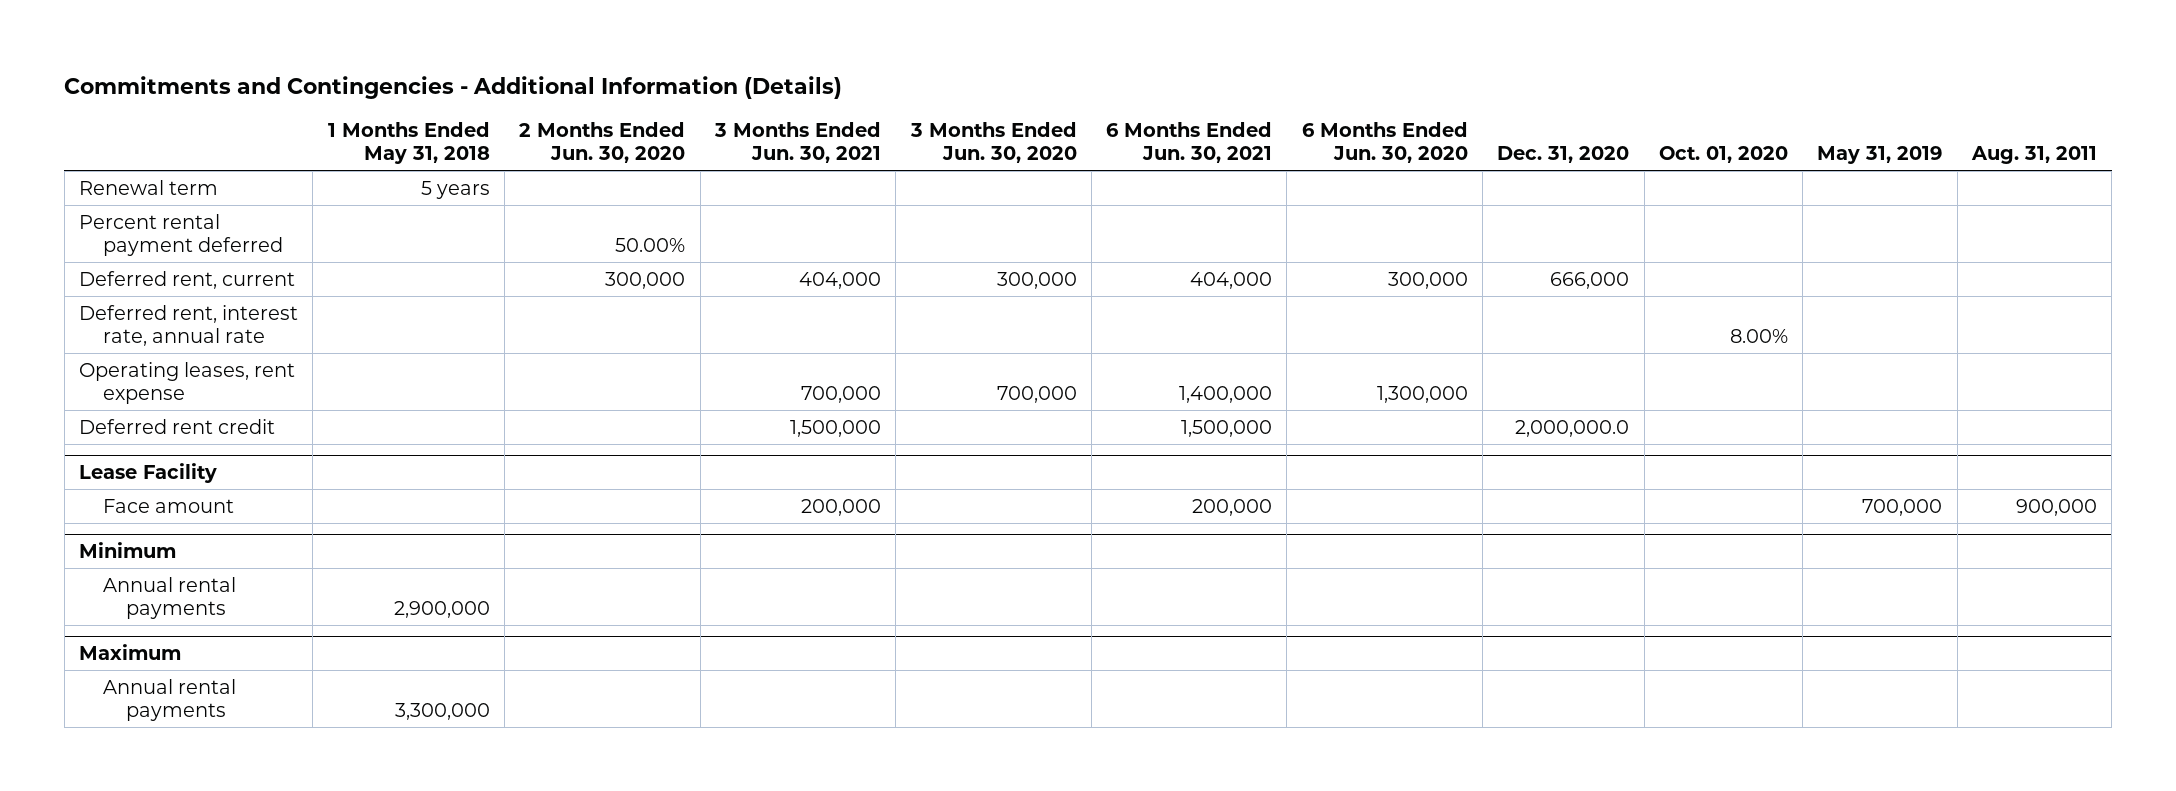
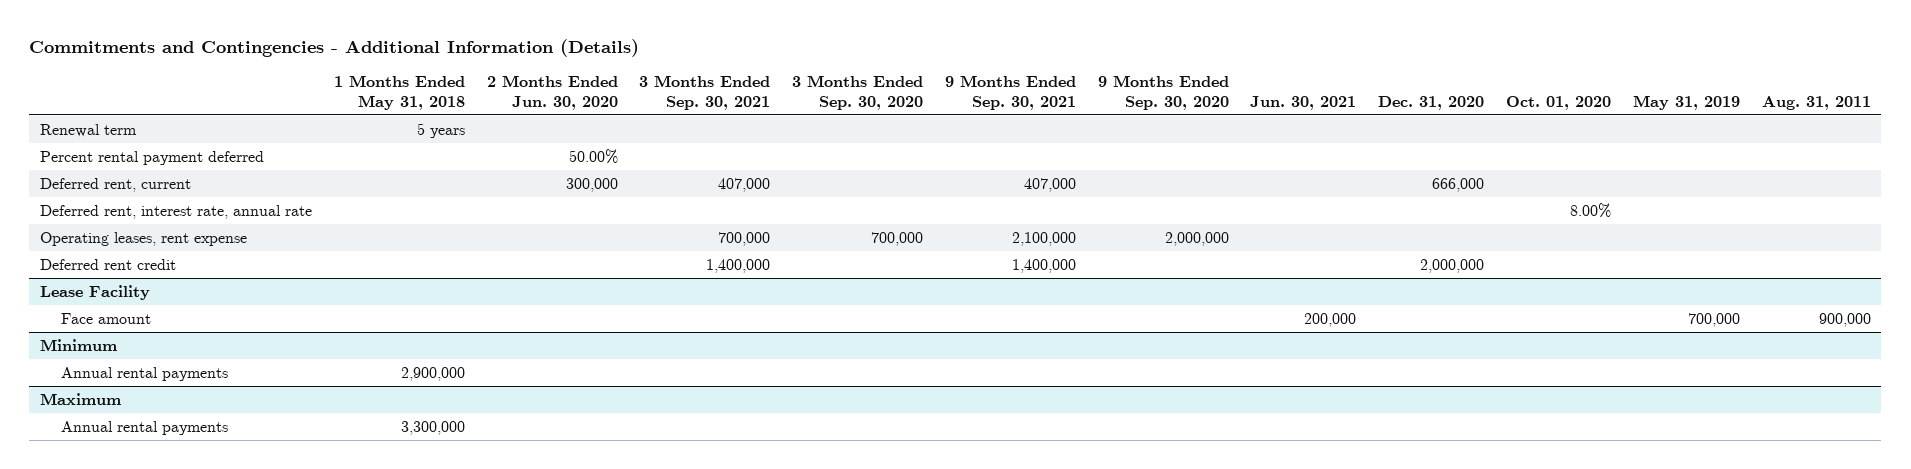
- | 1 Months Ended May 31, 2018 | 2 Months Ended Jun. 30, 2020 | 3 Months Ended Jun. 30, 2021 | 3 Months Ended Jun. 30, 2020 | 6 Months Ended Jun. 30, 2021 | 6 Months Ended Jun. 30, 2020 | Dec. 31, 2020 | Oct. 01, 2020 | May 31, 2019 | Aug. 31, 2011
+ | 1 Months Ended May 31, 2018 | 2 Months Ended Jun. 30, 2020 | 3 Months Ended Sep. 30, 2021 | 3 Months Ended Sep. 30, 2020 | 9 Months Ended Sep. 30, 2021 | 9 Months Ended Sep. 30, 2020 | Jun. 30, 2021 | Dec. 31, 2020 | Oct. 01, 2020 | May 31, 2019 | Aug. 31, 2011
- Deferred rent credit | | | 1,500,000 | | 1,500,000 | | 2,000,000.0 | | |
+ Deferred rent credit | | | 1,400,000 | | 1,400,000 | | | 2,000,000 | | |

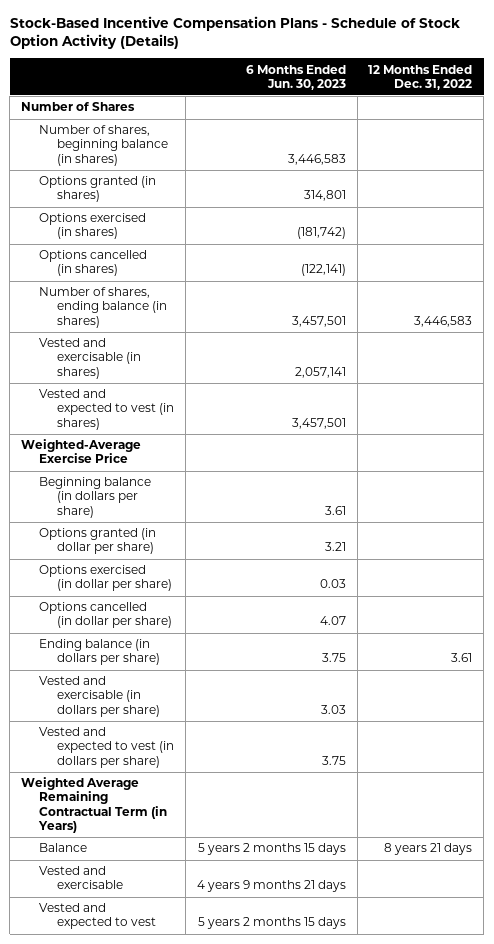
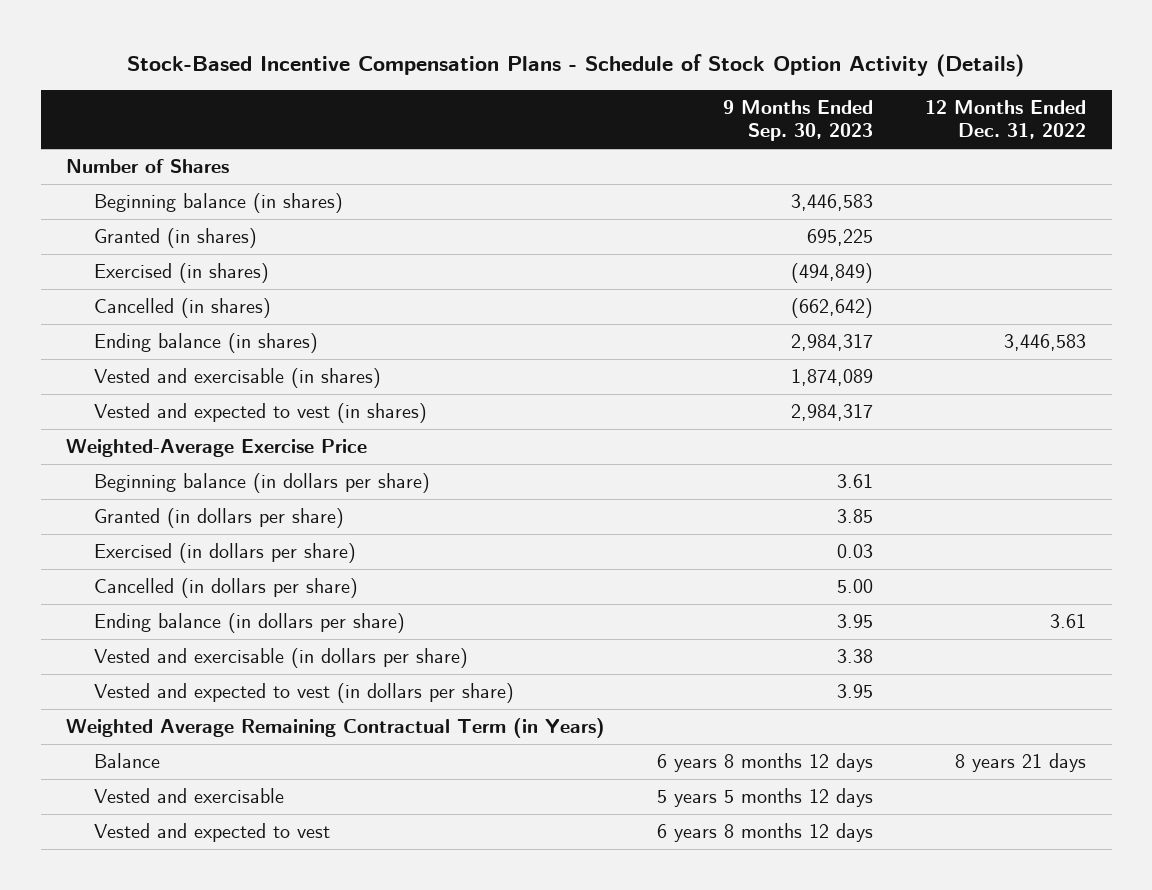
- | 6 Months Ended Jun. 30, 2023 | 12 Months Ended Dec. 31, 2022
+ | 9 Months Ended Sep. 30, 2023 | 12 Months Ended Dec. 31, 2022
- Number of shares, beginning balance (in shares) | 3,446,583 |
- Options granted (in shares) | 314,801 |
- Options exercised (in shares) | (181,742) |
- Options cancelled (in shares) | (122,141) |
- Number of shares, ending balance (in shares) | 3,457,501 | 3,446,583
+ Beginning balance (in shares) | 3,446,583 |
+ Granted (in shares) | 695,225 |
+ Exercised (in shares) | (494,849) |
+ Cancelled (in shares) | (662,642) |
+ Ending balance (in shares) | 2,984,317 | 3,446,583
- Options granted (in dollar per share) | 3.21 |
- Options exercised (in dollar per share) | 0.03 |
- Options cancelled (in dollar per share) | 4.07 |
+ Granted (in dollars per share) | 3.85 |
+ Exercised (in dollars per share) | 0.03 |
+ Cancelled (in dollars per share) | 5.00 |

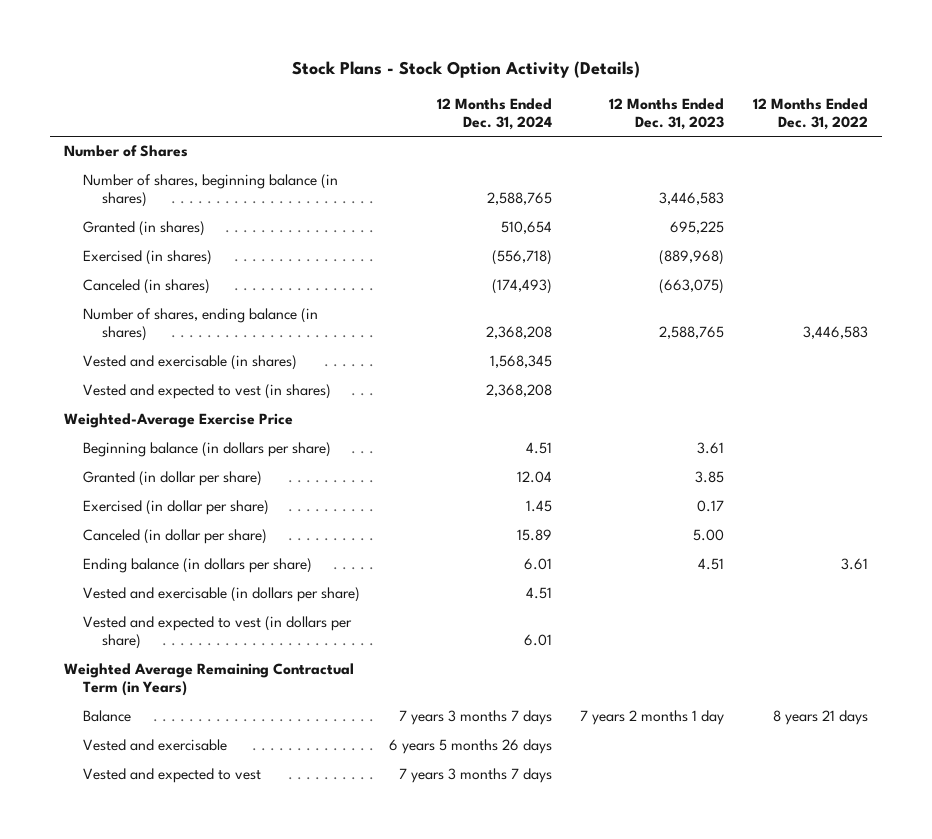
- Stock-Based Incentive Compensation Plans - Schedule of Stock Option Activity (Details)
+ Stock Plans - Stock Option Activity (Details)
- | 9 Months Ended Sep. 30, 2023 | 12 Months Ended Dec. 31, 2022
+ | 12 Months Ended Dec. 31, 2024 | 12 Months Ended Dec. 31, 2023 | 12 Months Ended Dec. 31, 2022
- Beginning balance (in shares) | 3,446,583 |
+ Number of shares, beginning balance (in shares) | 2,588,765 | 3,446,583 |
- Cancelled (in shares) | (662,642) |
- Ending balance (in shares) | 2,984,317 | 3,446,583
+ Canceled (in shares) | (174,493) | (663,075) |
+ Number of shares, ending balance (in shares) | 2,368,208 | 2,588,765 | 3,446,583
- Granted (in dollars per share) | 3.85 |
- Exercised (in dollars per share) | 0.03 |
- Cancelled (in dollars per share) | 5.00 |
+ Granted (in dollar per share) | 12.04 | 3.85 |
+ Exercised (in dollar per share) | 1.45 | 0.17 |
+ Canceled (in dollar per share) | 15.89 | 5.00 |

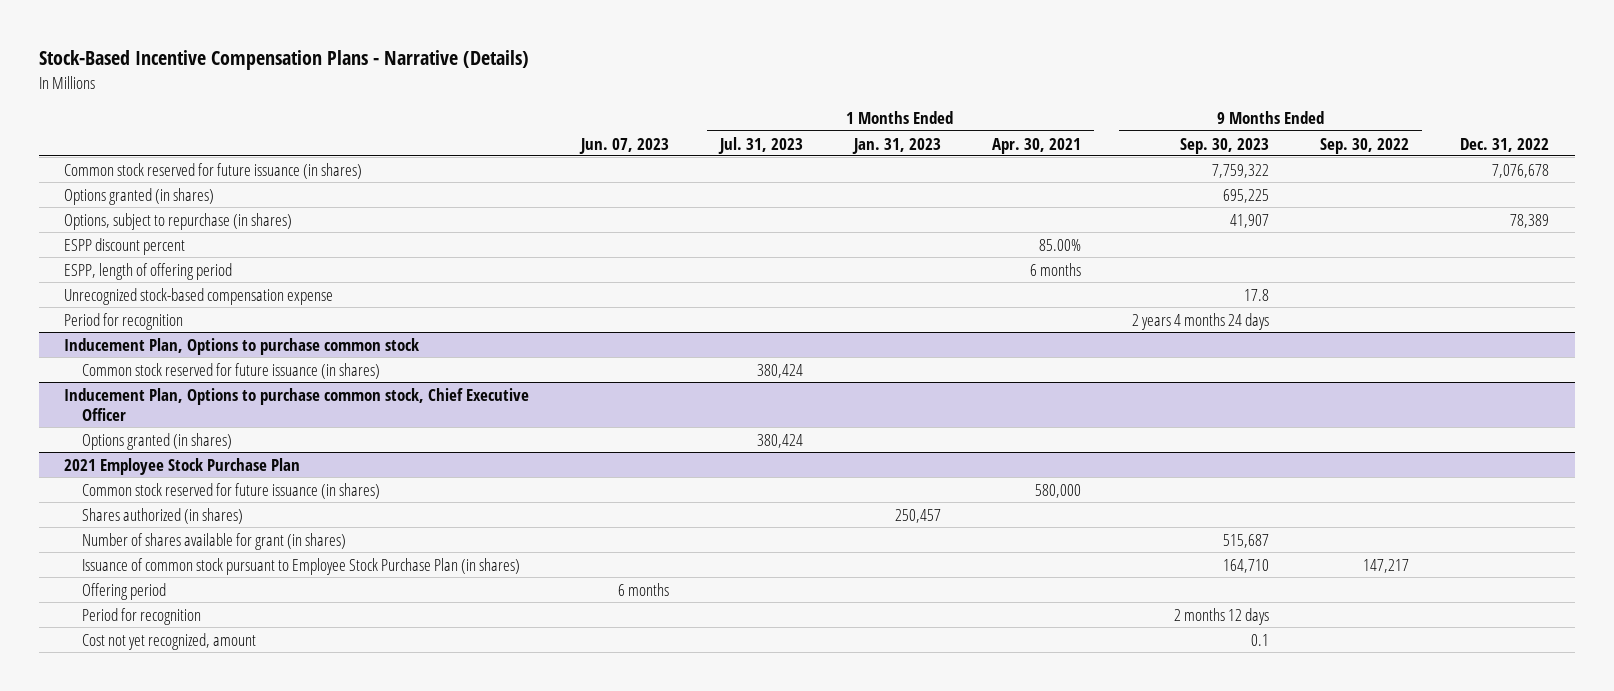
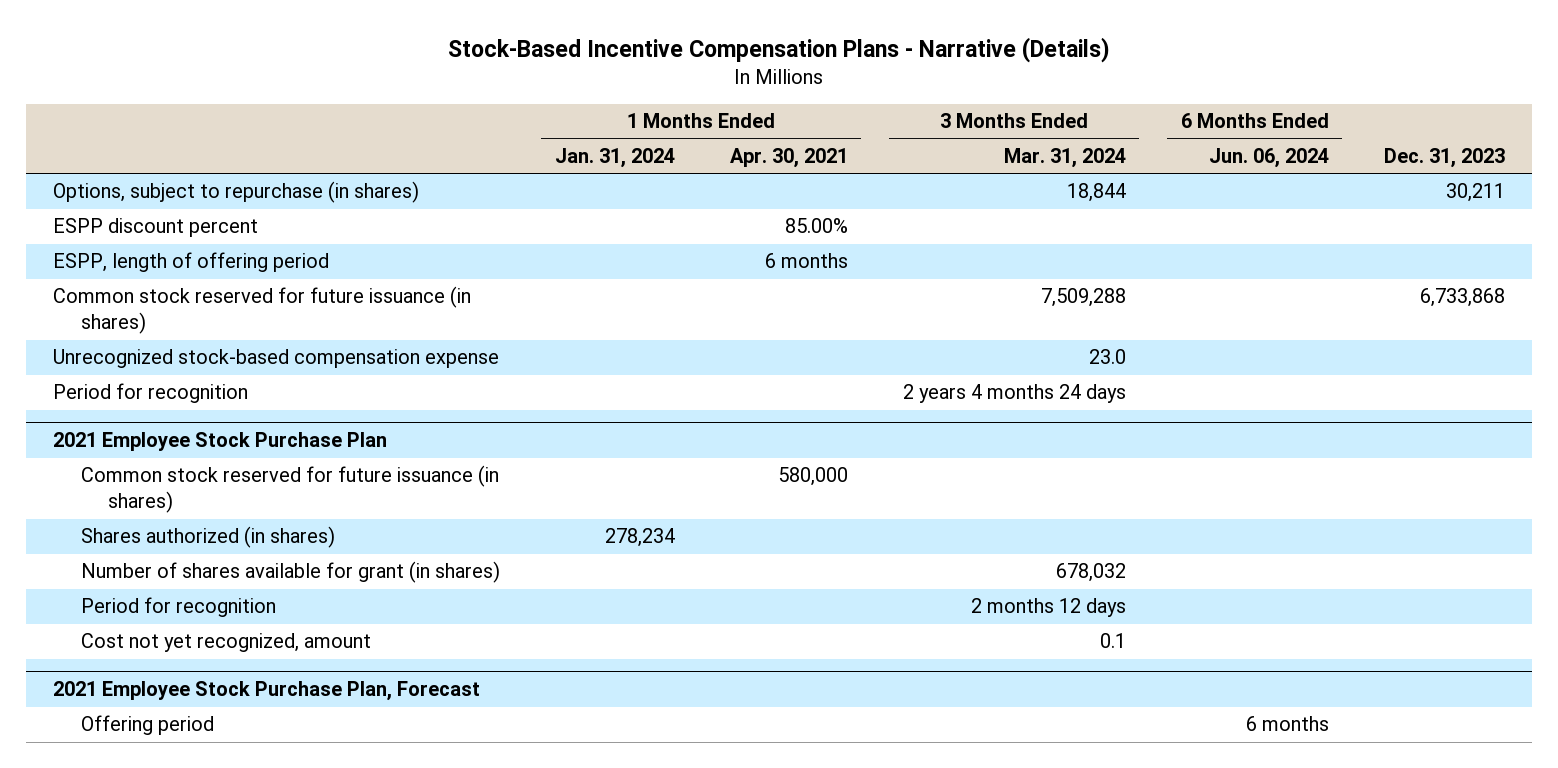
- | Jun. 07, 2023 | 1 Months Ended Jul. 31, 2023 | 1 Months Ended Jan. 31, 2023 | 1 Months Ended Apr. 30, 2021 | 9 Months Ended Sep. 30, 2023 | 9 Months Ended Sep. 30, 2022 | Dec. 31, 2022
+ | 1 Months Ended Jan. 31, 2024 | 1 Months Ended Apr. 30, 2021 | 3 Months Ended Mar. 31, 2024 | 6 Months Ended Jun. 06, 2024 | Dec. 31, 2023
- Options granted (in shares) | | | | | 695,225 | |
moved down: Common stock reserved for future issuance (in shares) | | | 7,509,288 | | 6,733,868
- Inducement Plan, Options to purchase common stock
- Common stock reserved for future issuance (in shares) | | 380,424 | | | | |
- Inducement Plan, Options to purchase common stock, Chief Executive Officer
- Options granted (in shares) | | 380,424 | | | | |
@ 2021 Employee Stock Purchase Plan
- Issuance of common stock pursuant to Employee Stock Purchase Plan (in shares) | | | | | 164,710 | 147,217 |
- Offering period | 6 months | | | | | |
+ 2021 Employee Stock Purchase Plan, Forecast
+ Offering period | | | | 6 months |

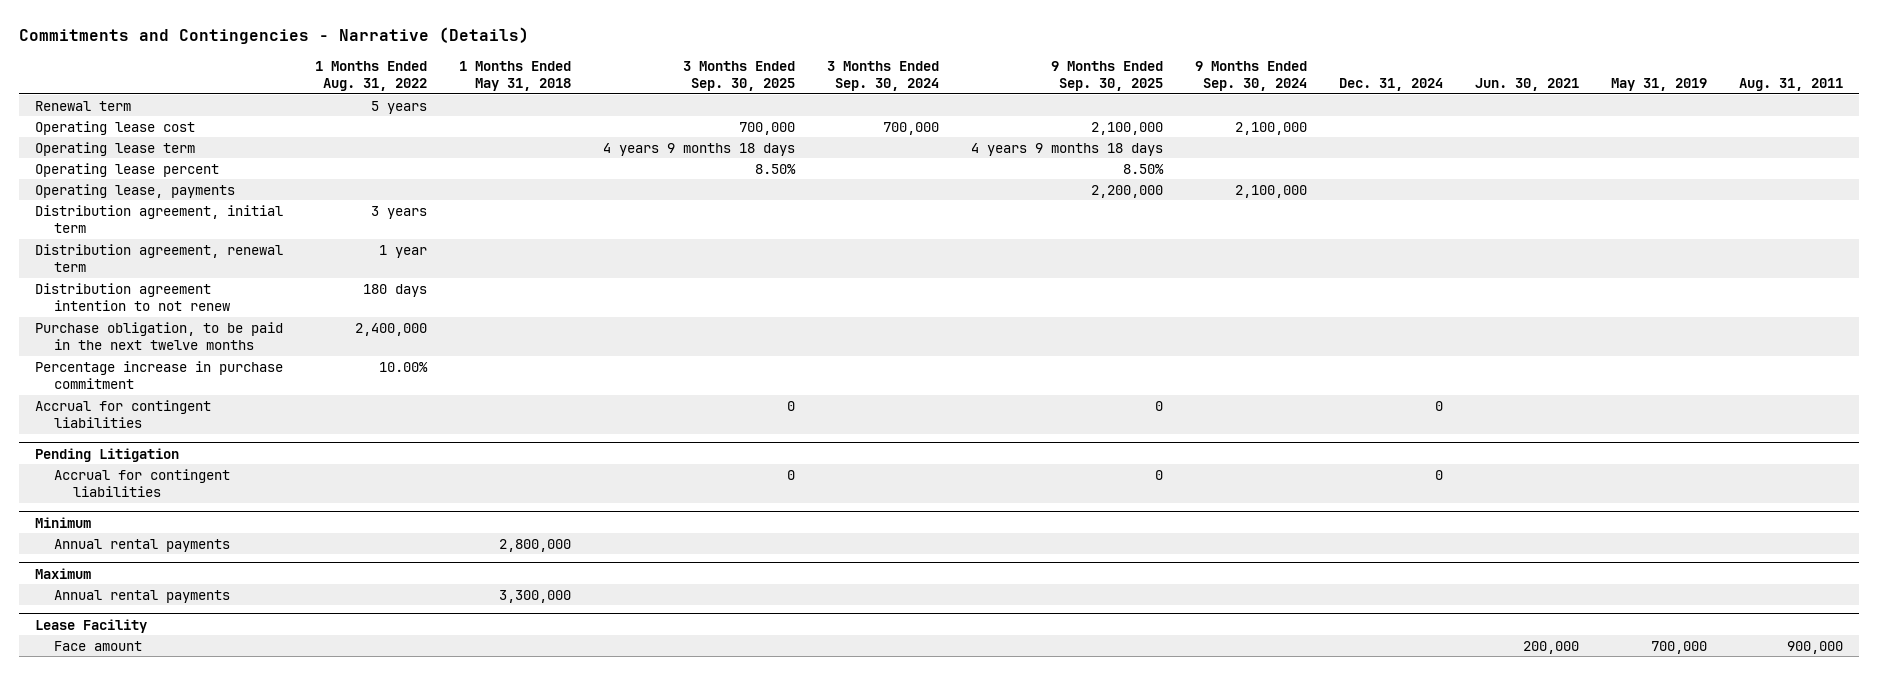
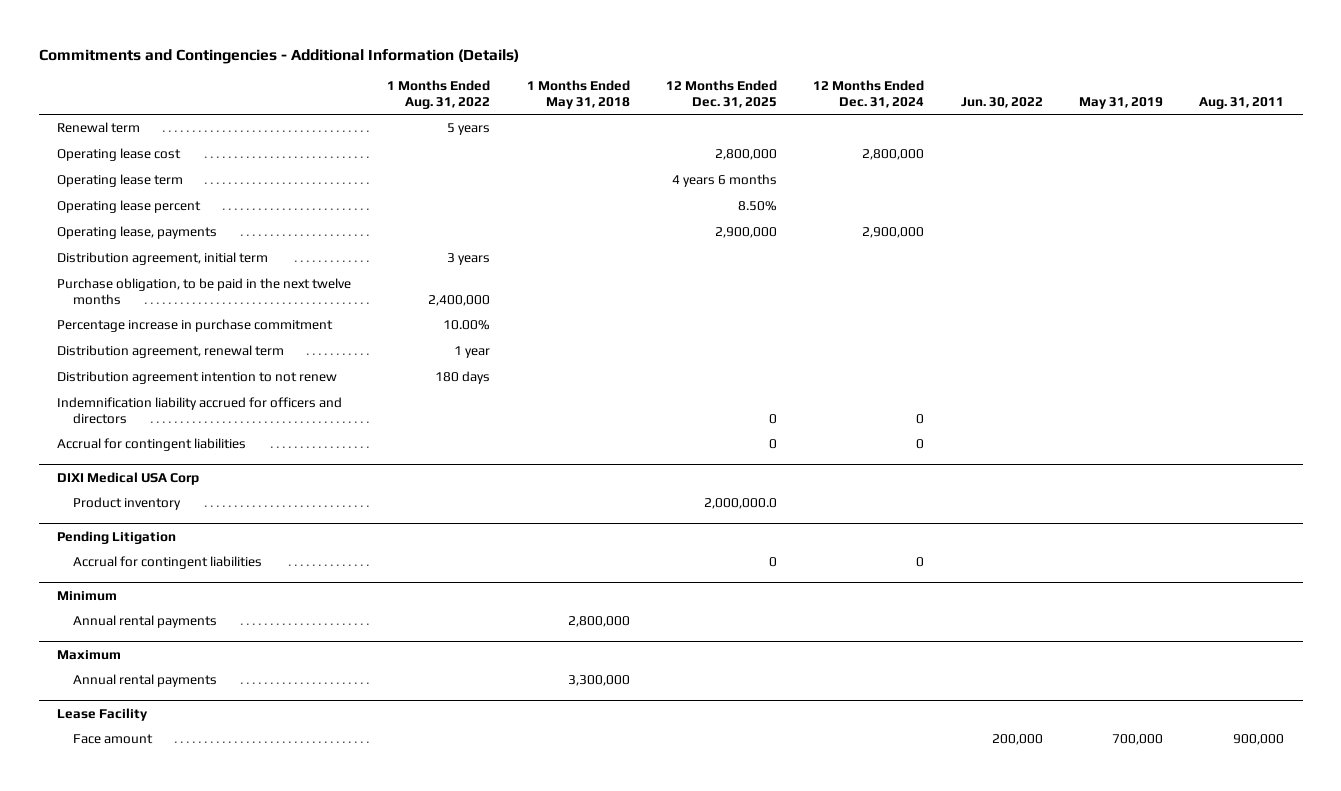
- Commitments and Contingencies - Narrative (Details)
+ Commitments and Contingencies - Additional Information (Details)
- | 1 Months Ended Aug. 31, 2022 | 1 Months Ended May 31, 2018 | 3 Months Ended Sep. 30, 2025 | 3 Months Ended Sep. 30, 2024 | 9 Months Ended Sep. 30, 2025 | 9 Months Ended Sep. 30, 2024 | Dec. 31, 2024 | Jun. 30, 2021 | May 31, 2019 | Aug. 31, 2011
+ | 1 Months Ended Aug. 31, 2022 | 1 Months Ended May 31, 2018 | 12 Months Ended Dec. 31, 2025 | 12 Months Ended Dec. 31, 2024 | Jun. 30, 2022 | May 31, 2019 | Aug. 31, 2011
moved down: Distribution agreement, renewal term | 1 year | | | | | |
moved down: Distribution agreement intention to not renew | 180 days | | | | | |
+ Indemnification liability accrued for officers and directors | | | 0 | 0 | | |
+ DIXI Medical USA Corp
+ Product inventory | | | 2,000,000.0 | | | |

